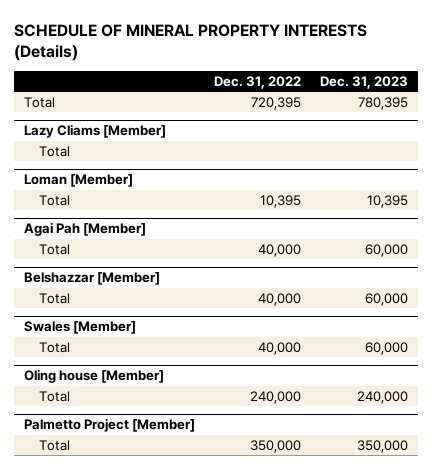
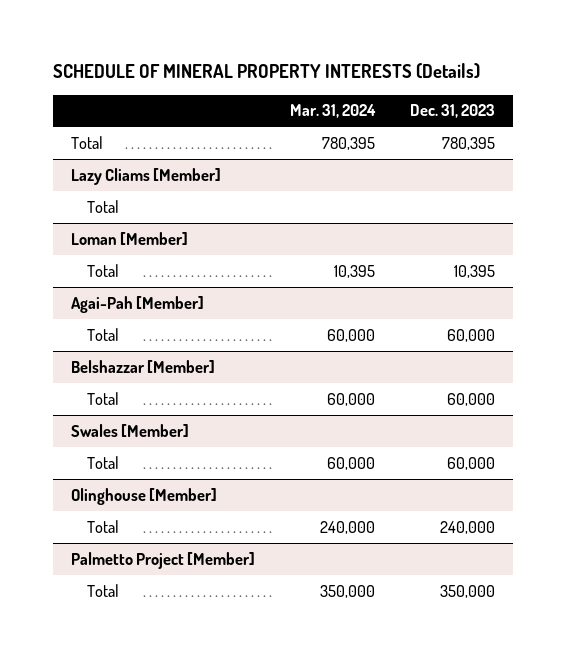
- | Dec. 31, 2022 | Dec. 31, 2023
+ | Mar. 31, 2024 | Dec. 31, 2023
- Agai Pah [Member]
+ Agai-Pah [Member]
- Oling house [Member]
+ Olinghouse [Member]

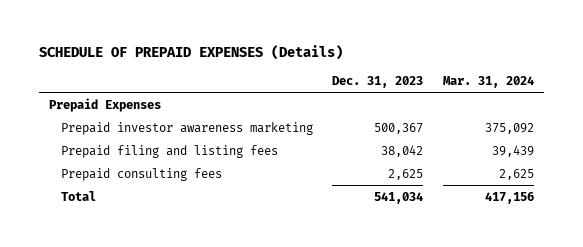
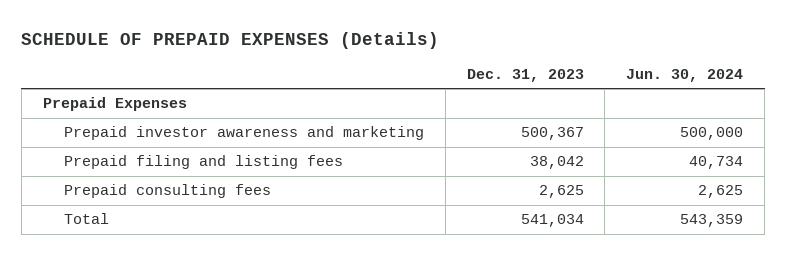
- | Dec. 31, 2023 | Mar. 31, 2024
+ | Dec. 31, 2023 | Jun. 30, 2024
- Prepaid investor awareness marketing | 500,367 | 375,092
+ Prepaid investor awareness and marketing | 500,367 | 500,000

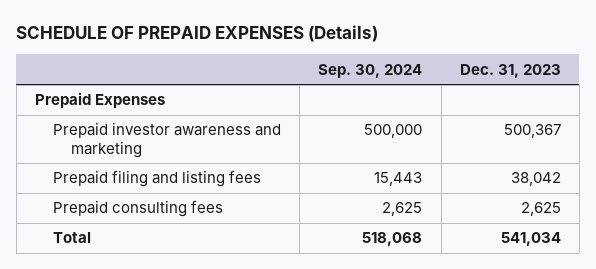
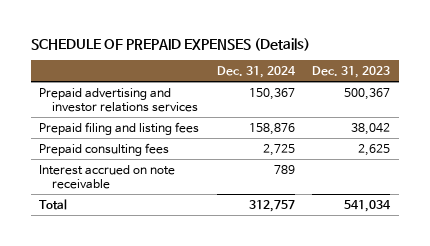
- | Sep. 30, 2024 | Dec. 31, 2023
+ | Dec. 31, 2024 | Dec. 31, 2023
- Prepaid Expenses
- Prepaid investor awareness and marketing | 500,000 | 500,367
+ Prepaid advertising and investor relations services | 150,367 | 500,367
+ Interest accrued on note receivable | 789 |

